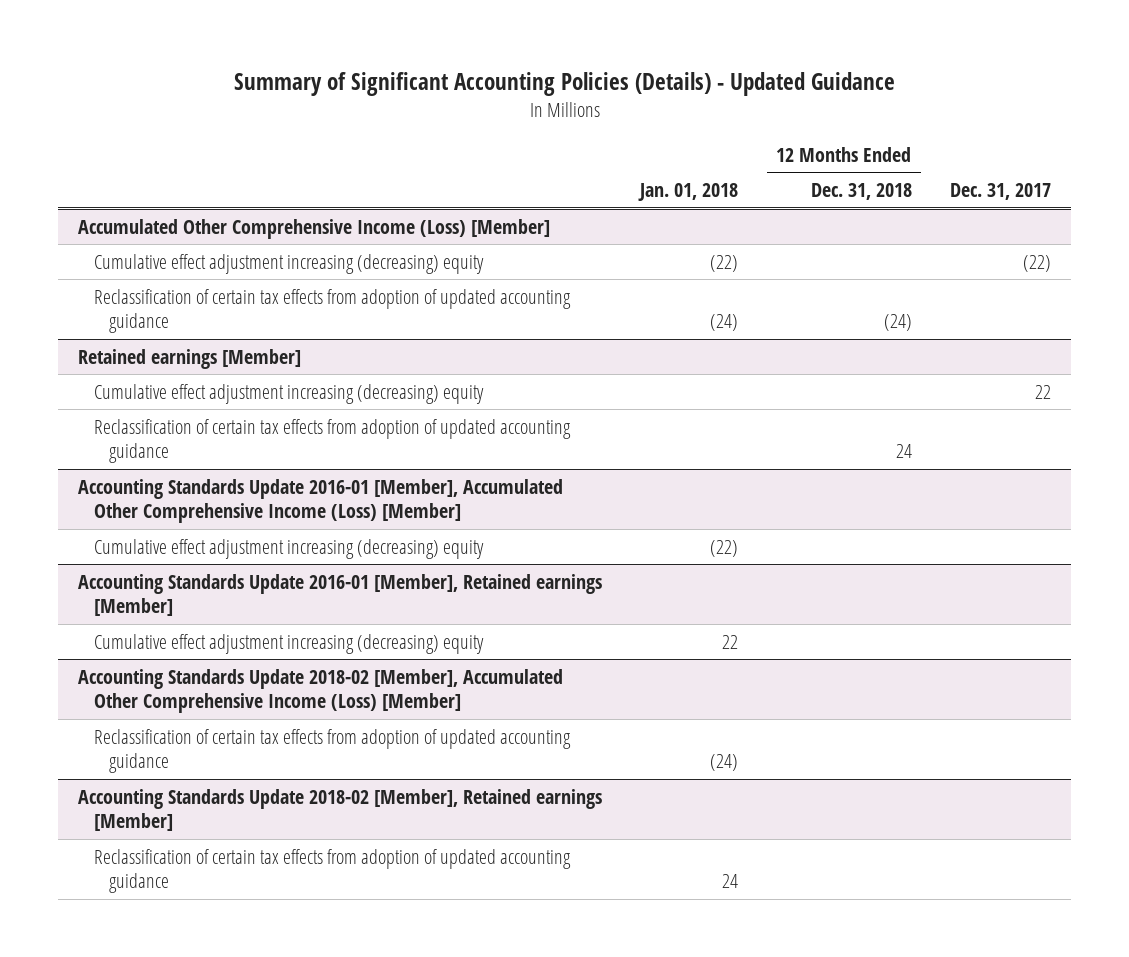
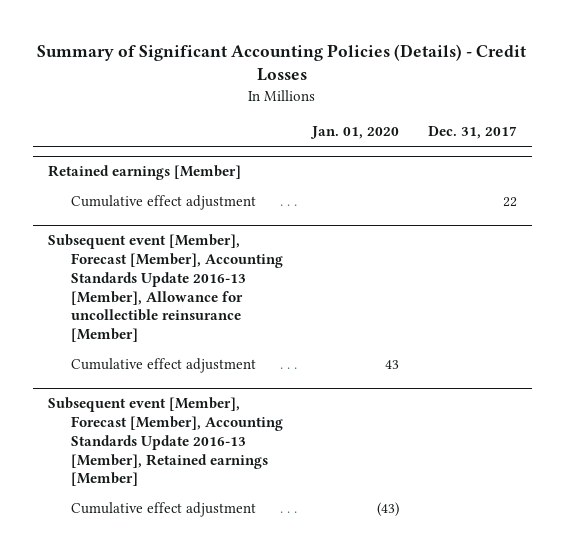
- Summary of Significant Accounting Policies (Details) - Updated Guidance
+ Summary of Significant Accounting Policies (Details) - Credit Losses
- | Jan. 01, 2018 | 12 Months Ended Dec. 31, 2018 | Dec. 31, 2017
+ | Jan. 01, 2020 | Dec. 31, 2017
- Accumulated Other Comprehensive Income (Loss) [Member]
- Cumulative effect adjustment increasing (decreasing) equity | (22) | | (22)
- Reclassification of certain tax effects from adoption of updated accounting guidance | (24) | (24) |
@ Retained earnings [Member]
- Cumulative effect adjustment increasing (decreasing) equity | | | 22
- Reclassification of certain tax effects from adoption of updated accounting guidance | | 24 |
- Accounting Standards Update 2016-01 [Member], Accumulated Other Comprehensive Income (Loss) [Member]
- Cumulative effect adjustment increasing (decreasing) equity | (22) | |
- Accounting Standards Update 2016-01 [Member], Retained earnings [Member]
- Cumulative effect adjustment increasing (decreasing) equity | 22 | |
- Accounting Standards Update 2018-02 [Member], Accumulated Other Comprehensive Income (Loss) [Member]
- Reclassification of certain tax effects from adoption of updated accounting guidance | (24) | |
- Accounting Standards Update 2018-02 [Member], Retained earnings [Member]
- Reclassification of certain tax effects from adoption of updated accounting guidance | 24 | |
@ Retained earnings [Member]
+ Cumulative effect adjustment | | 22
+ Subsequent event [Member], Forecast [Member], Accounting Standards Update 2016-13 [Member], Allowance for uncollectible reinsurance [Member]
+ Cumulative effect adjustment | 43 |
+ Subsequent event [Member], Forecast [Member], Accounting Standards Update 2016-13 [Member], Retained earnings [Member]
+ Cumulative effect adjustment | (43) |

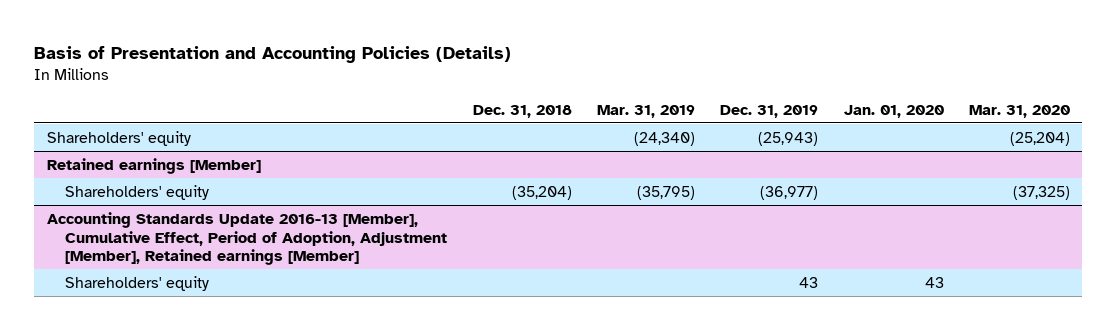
- Summary of Significant Accounting Policies (Details) - Credit Losses
+ Basis of Presentation and Accounting Policies (Details)
- | Jan. 01, 2020 | Dec. 31, 2017
+ | Dec. 31, 2018 | Mar. 31, 2019 | Dec. 31, 2019 | Jan. 01, 2020 | Mar. 31, 2020
+ Shareholders' equity | | (24,340) | (25,943) | | (25,204)
@ Retained earnings [Member]
- Cumulative effect adjustment | | 22
- Subsequent event [Member], Forecast [Member], Accounting Standards Update 2016-13 [Member], Allowance for uncollectible reinsurance [Member]
- Cumulative effect adjustment | 43 |
- Subsequent event [Member], Forecast [Member], Accounting Standards Update 2016-13 [Member], Retained earnings [Member]
- Cumulative effect adjustment | (43) |
@ Retained earnings [Member]
+ Shareholders' equity | (35,204) | (35,795) | (36,977) | | (37,325)
+ Accounting Standards Update 2016-13 [Member], Cumulative Effect, Period of Adoption, Adjustment [Member], Retained earnings [Member]
+ Shareholders' equity | | | 43 | 43 |

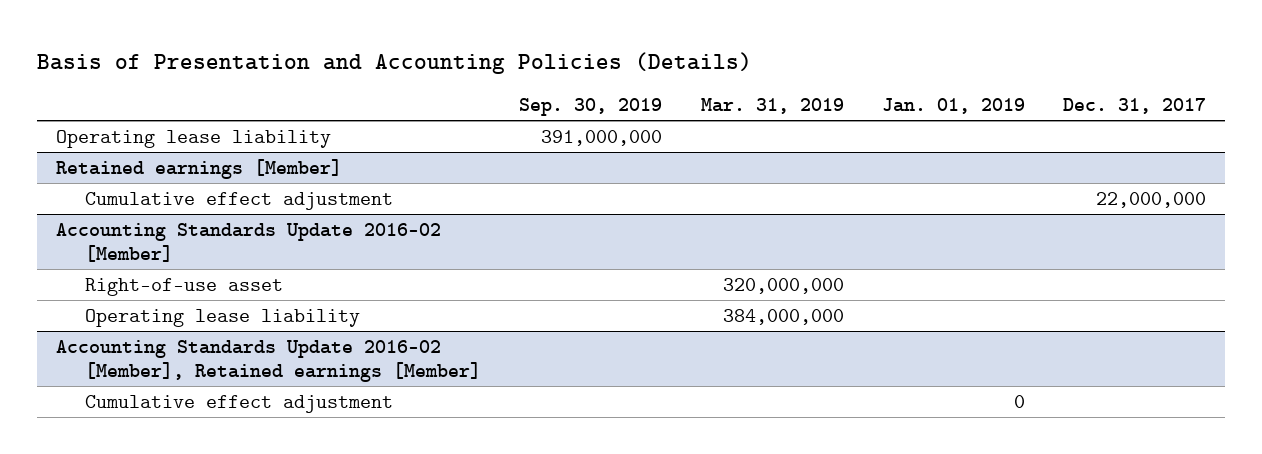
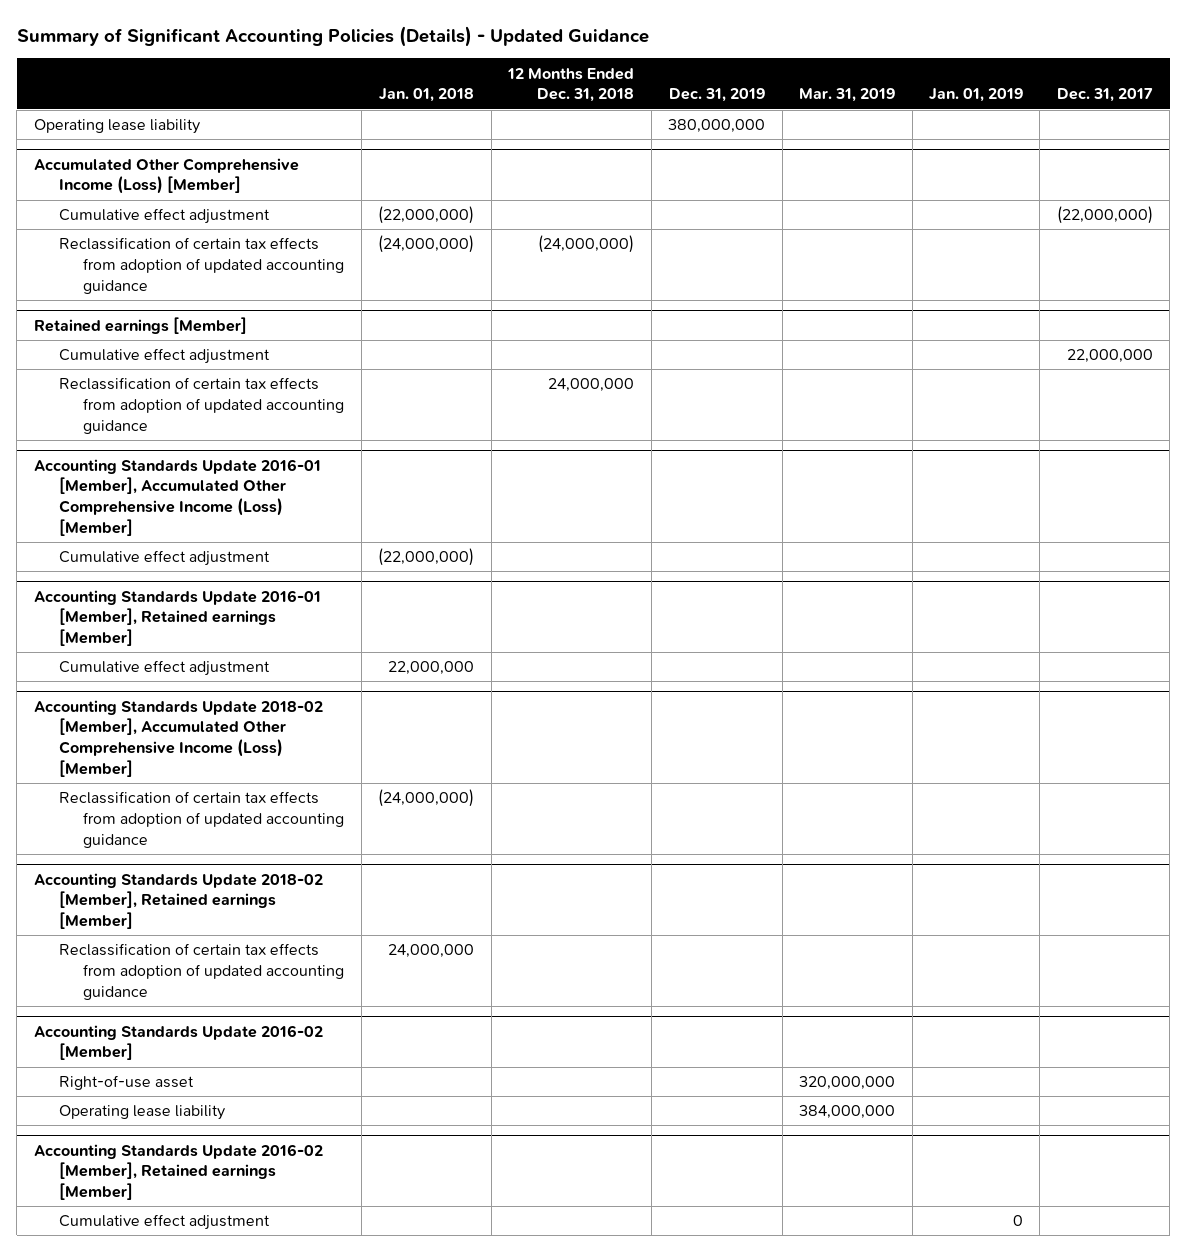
- Basis of Presentation and Accounting Policies (Details)
+ Summary of Significant Accounting Policies (Details) - Updated Guidance
- | Sep. 30, 2019 | Mar. 31, 2019 | Jan. 01, 2019 | Dec. 31, 2017
+ | Jan. 01, 2018 | 12 Months Ended Dec. 31, 2018 | Dec. 31, 2019 | Mar. 31, 2019 | Jan. 01, 2019 | Dec. 31, 2017
+ Accumulated Other Comprehensive Income (Loss) [Member]
+ Cumulative effect adjustment | (22,000,000) | | | | | (22,000,000)
+ Reclassification of certain tax effects from adoption of updated accounting guidance | (24,000,000) | (24,000,000) | | | |
@ Retained earnings [Member]
+ Reclassification of certain tax effects from adoption of updated accounting guidance | | 24,000,000 | | | |
+ Accounting Standards Update 2016-01 [Member], Accumulated Other Comprehensive Income (Loss) [Member]
+ Cumulative effect adjustment | (22,000,000) | | | | |
+ Accounting Standards Update 2016-01 [Member], Retained earnings [Member]
+ Cumulative effect adjustment | 22,000,000 | | | | |
+ Accounting Standards Update 2018-02 [Member], Accumulated Other Comprehensive Income (Loss) [Member]
+ Reclassification of certain tax effects from adoption of updated accounting guidance | (24,000,000) | | | | |
+ Accounting Standards Update 2018-02 [Member], Retained earnings [Member]
+ Reclassification of certain tax effects from adoption of updated accounting guidance | 24,000,000 | | | | |

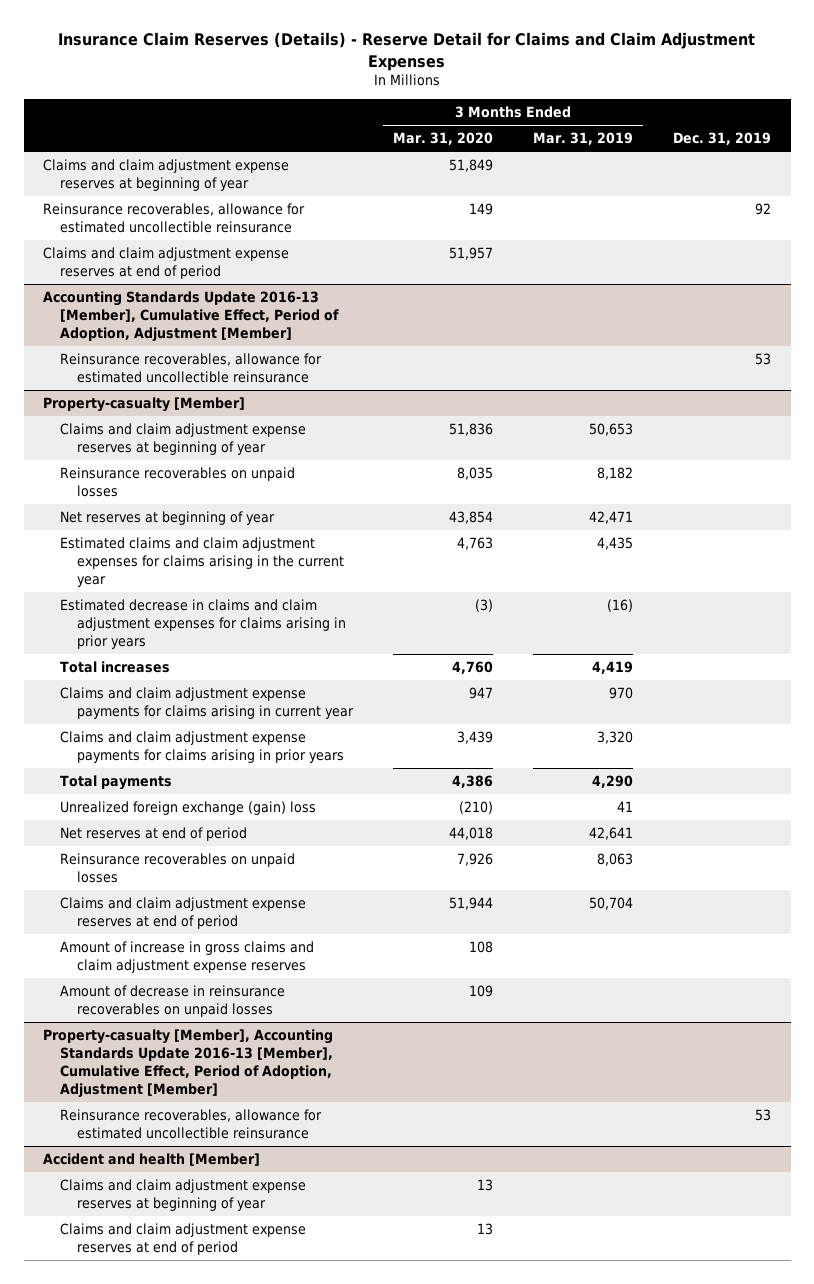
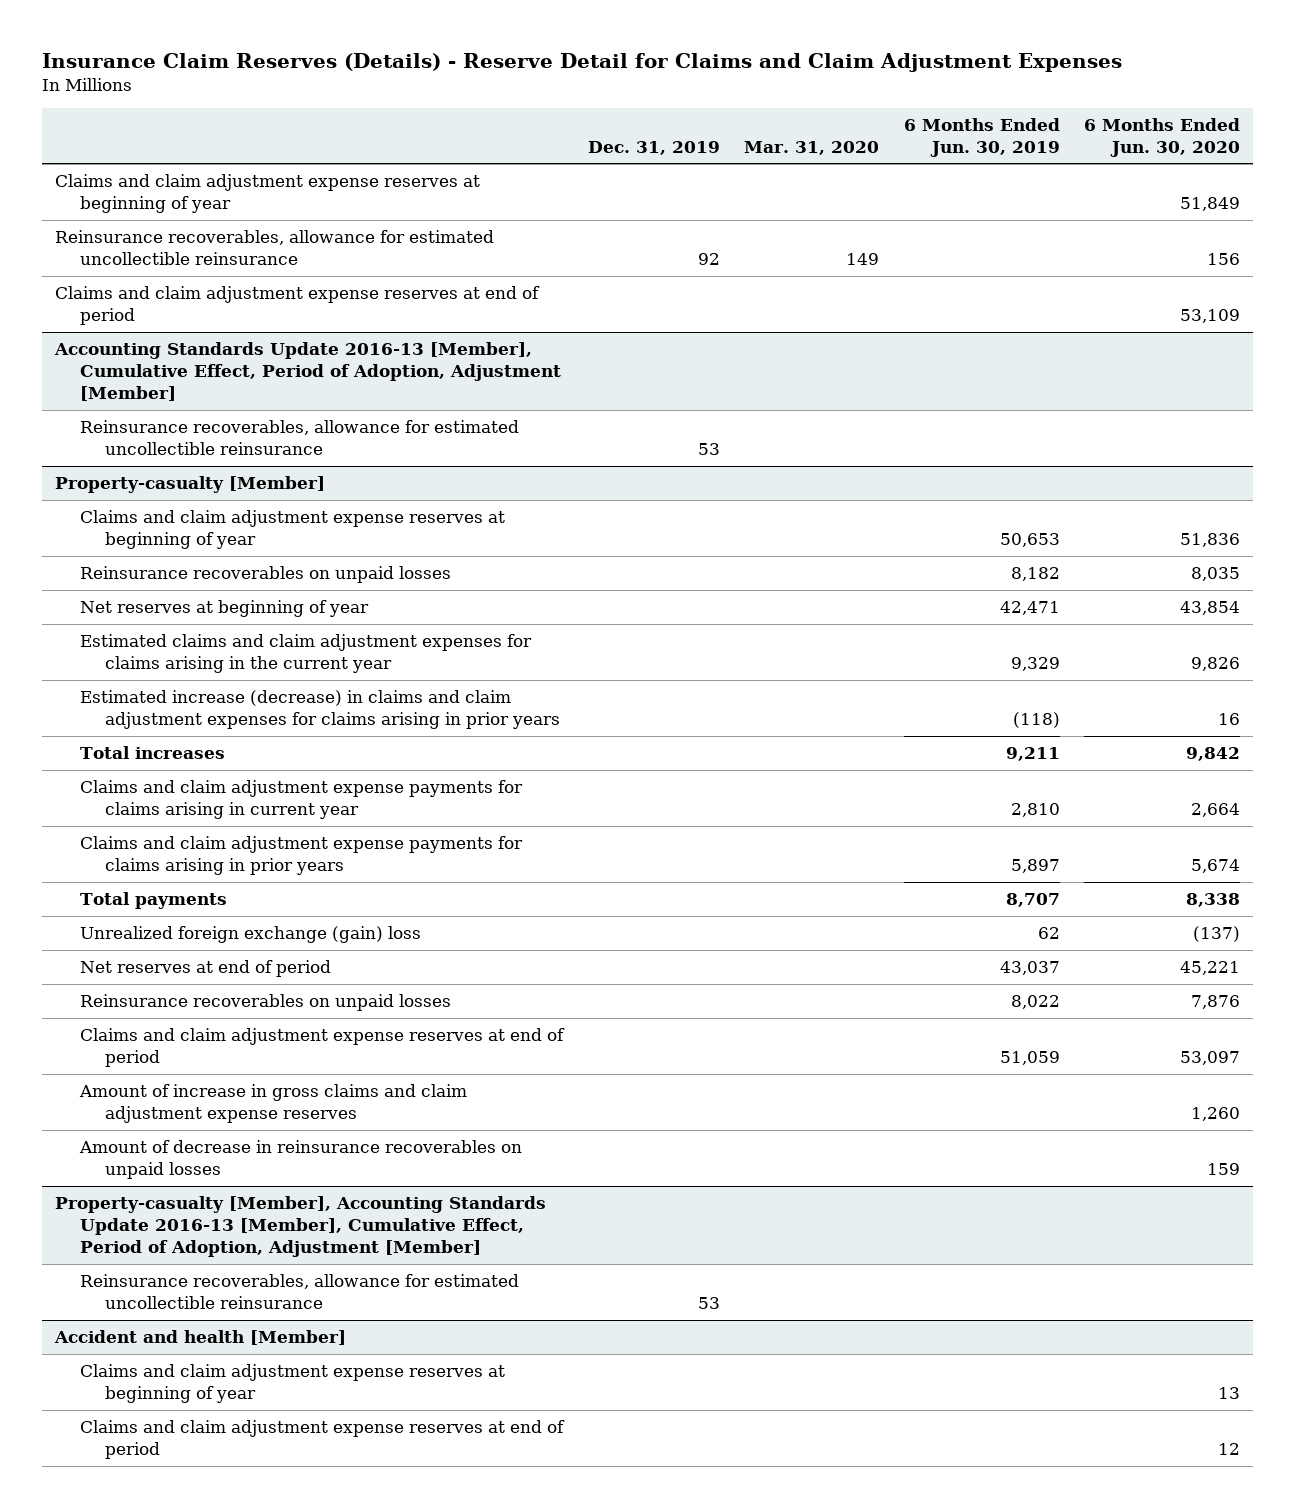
- | 3 Months Ended Mar. 31, 2020 | 3 Months Ended Mar. 31, 2019 | Dec. 31, 2019
+ | Dec. 31, 2019 | Mar. 31, 2020 | 6 Months Ended Jun. 30, 2019 | 6 Months Ended Jun. 30, 2020
@ Property-casualty [Member]
- Estimated decrease in claims and claim adjustment expenses for claims arising in prior years | (3) | (16) |
+ Estimated increase (decrease) in claims and claim adjustment expenses for claims arising in prior years | | | (118) | 16

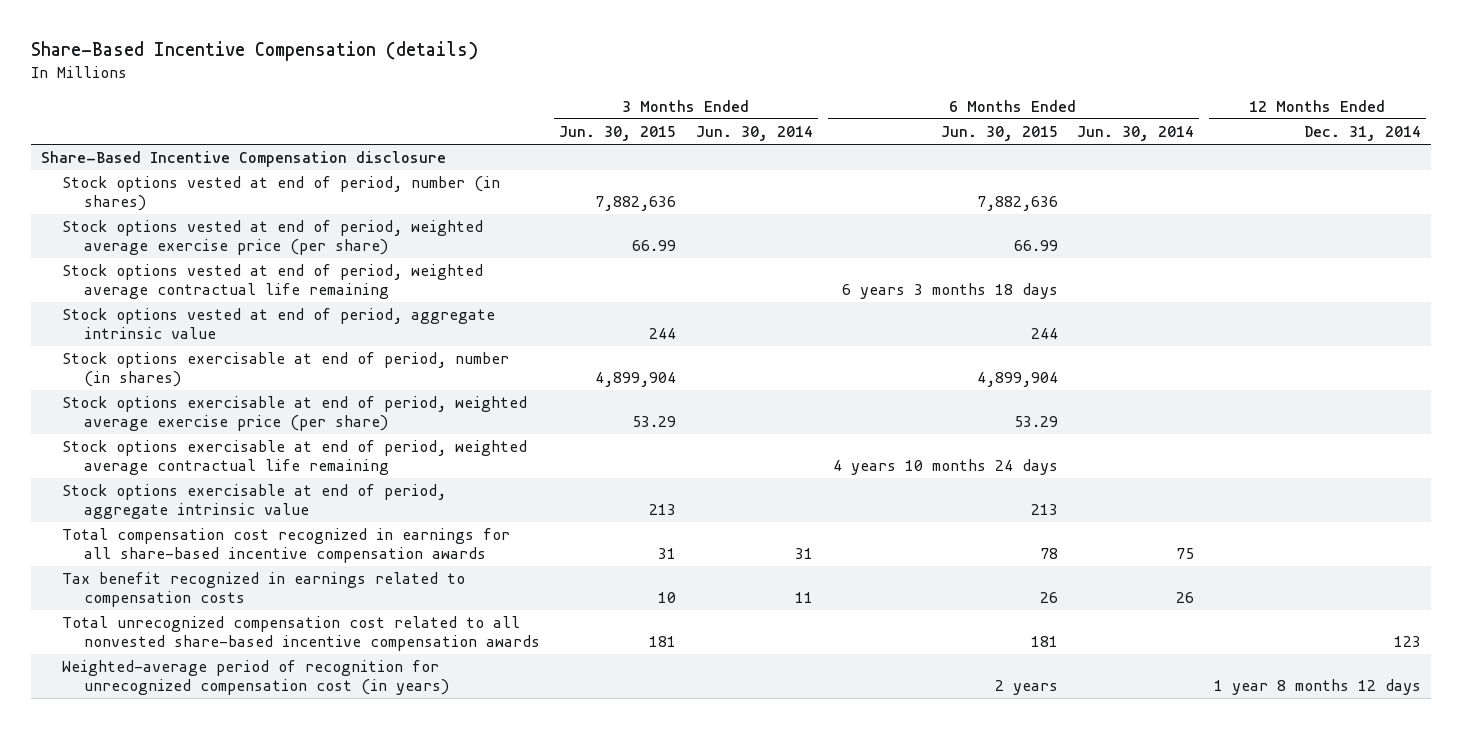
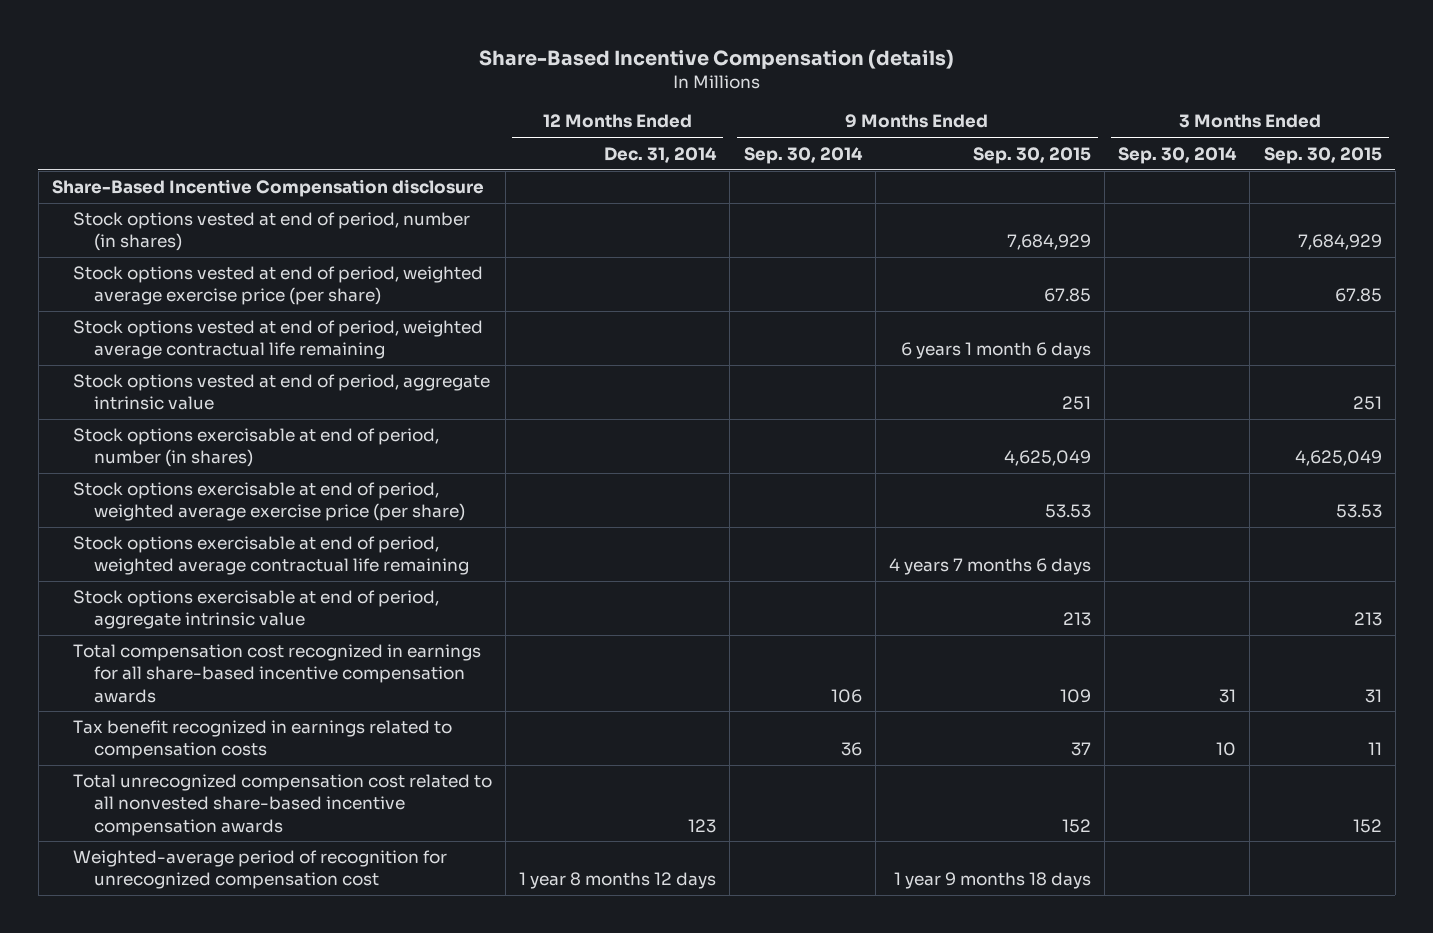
- | 3 Months Ended Jun. 30, 2015 | 3 Months Ended Jun. 30, 2014 | 6 Months Ended Jun. 30, 2015 | 6 Months Ended Jun. 30, 2014 | 12 Months Ended Dec. 31, 2014
+ | 12 Months Ended Dec. 31, 2014 | 9 Months Ended Sep. 30, 2014 | 9 Months Ended Sep. 30, 2015 | 3 Months Ended Sep. 30, 2014 | 3 Months Ended Sep. 30, 2015
- Weighted-average period of recognition for unrecognized compensation cost (in years) | | | 2 years | | 1 year 8 months 12 days
+ Weighted-average period of recognition for unrecognized compensation cost | 1 year 8 months 12 days | | 1 year 9 months 18 days | |

